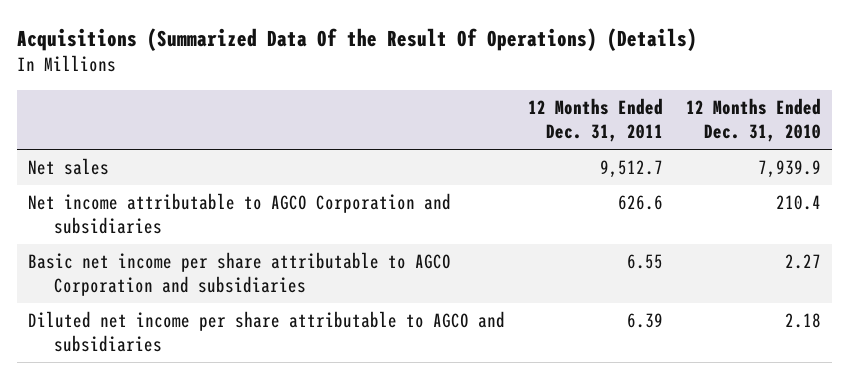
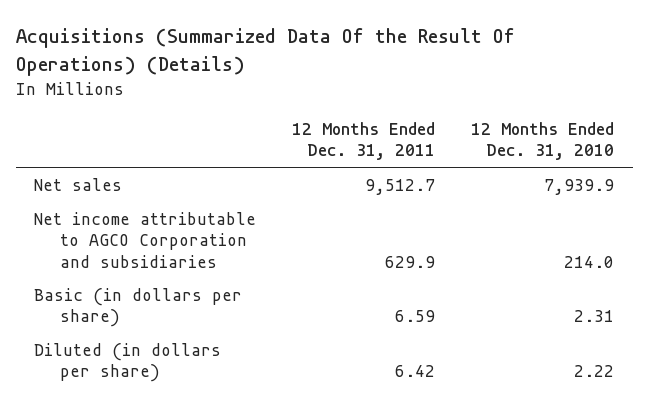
- Net income attributable to AGCO Corporation and subsidiaries | 626.6 | 210.4
- Basic net income per share attributable to AGCO Corporation and subsidiaries | 6.55 | 2.27
- Diluted net income per share attributable to AGCO and subsidiaries | 6.39 | 2.18
+ Net income attributable to AGCO Corporation and subsidiaries | 629.9 | 214.0
+ Basic (in dollars per share) | 6.59 | 2.31
+ Diluted (in dollars per share) | 6.42 | 2.22

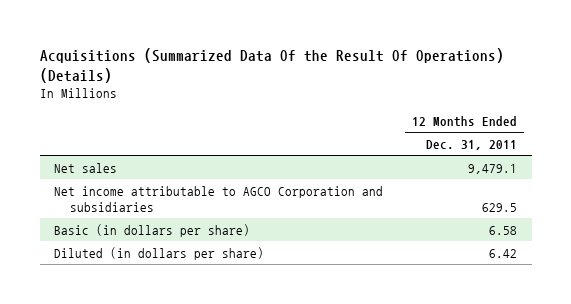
- | 12 Months Ended Dec. 31, 2011 | 12 Months Ended Dec. 31, 2010
+ | 12 Months Ended Dec. 31, 2011
- Net sales | 9,512.7 | 7,939.9
- Net income attributable to AGCO Corporation and subsidiaries | 629.9 | 214.0
- Basic (in dollars per share) | 6.59 | 2.31
+ Net sales | 9,479.1
+ Net income attributable to AGCO Corporation and subsidiaries | 629.5
+ Basic (in dollars per share) | 6.58

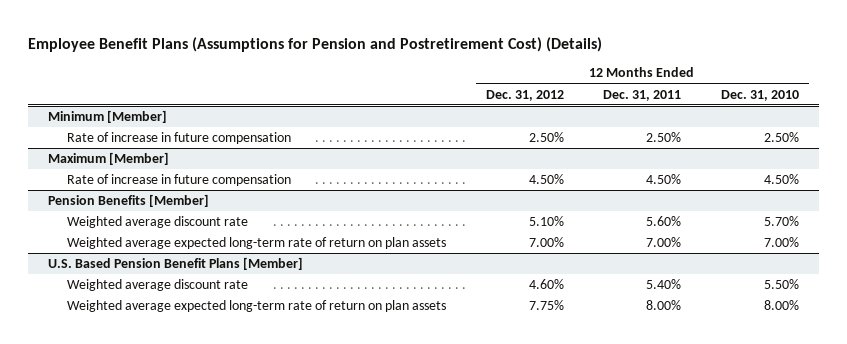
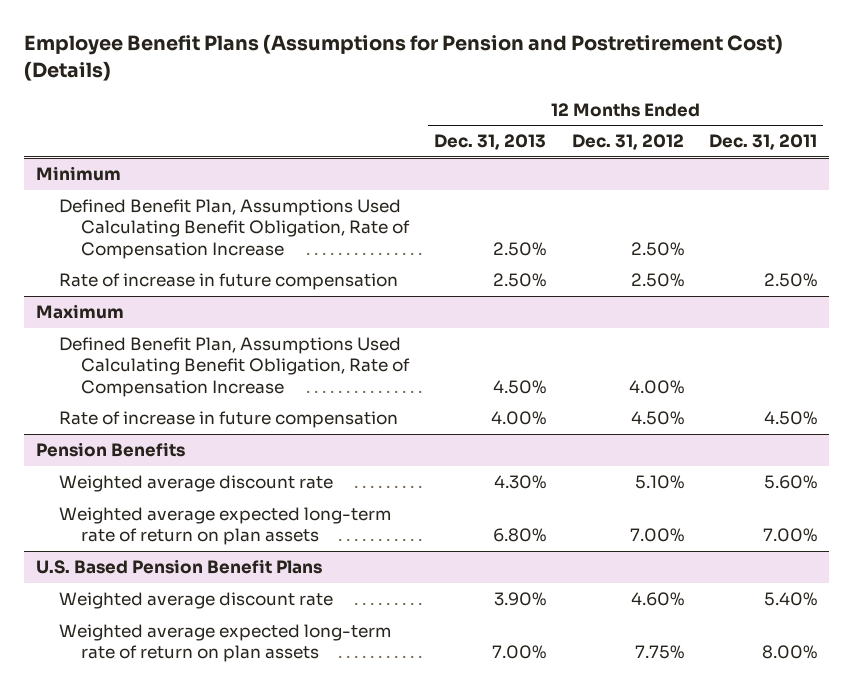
- | 12 Months Ended Dec. 31, 2012 | 12 Months Ended Dec. 31, 2011 | 12 Months Ended Dec. 31, 2010
+ | 12 Months Ended Dec. 31, 2013 | 12 Months Ended Dec. 31, 2012 | 12 Months Ended Dec. 31, 2011
- Minimum [Member]
+ Minimum
+ Defined Benefit Plan, Assumptions Used Calculating Benefit Obligation, Rate of Compensation Increase | 2.50% | 2.50% |
- Maximum [Member]
+ Maximum
+ Defined Benefit Plan, Assumptions Used Calculating Benefit Obligation, Rate of Compensation Increase | 4.50% | 4.00% |
- Pension Benefits [Member]
+ Pension Benefits
- U.S. Based Pension Benefit Plans [Member]
+ U.S. Based Pension Benefit Plans

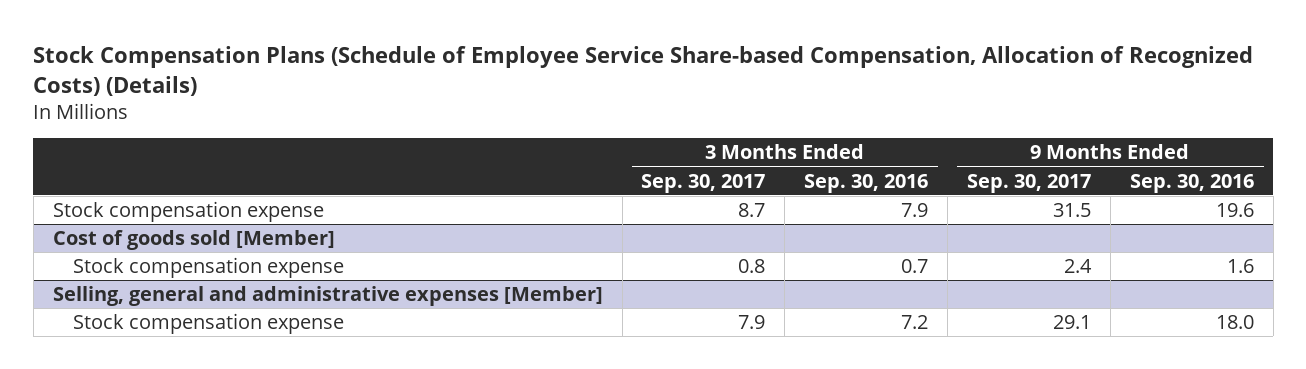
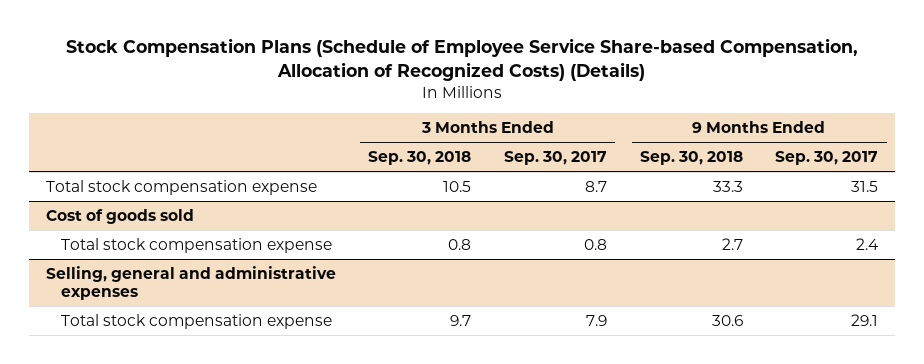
- | 3 Months Ended Sep. 30, 2017 | 3 Months Ended Sep. 30, 2016 | 9 Months Ended Sep. 30, 2017 | 9 Months Ended Sep. 30, 2016
+ | 3 Months Ended Sep. 30, 2018 | 3 Months Ended Sep. 30, 2017 | 9 Months Ended Sep. 30, 2018 | 9 Months Ended Sep. 30, 2017
- Stock compensation expense | 8.7 | 7.9 | 31.5 | 19.6
- Cost of goods sold [Member]
- Stock compensation expense | 0.8 | 0.7 | 2.4 | 1.6
- Selling, general and administrative expenses [Member]
- Stock compensation expense | 7.9 | 7.2 | 29.1 | 18.0
+ Total stock compensation expense | 10.5 | 8.7 | 33.3 | 31.5
+ Cost of goods sold
+ Total stock compensation expense | 0.8 | 0.8 | 2.7 | 2.4
+ Selling, general and administrative expenses
+ Total stock compensation expense | 9.7 | 7.9 | 30.6 | 29.1

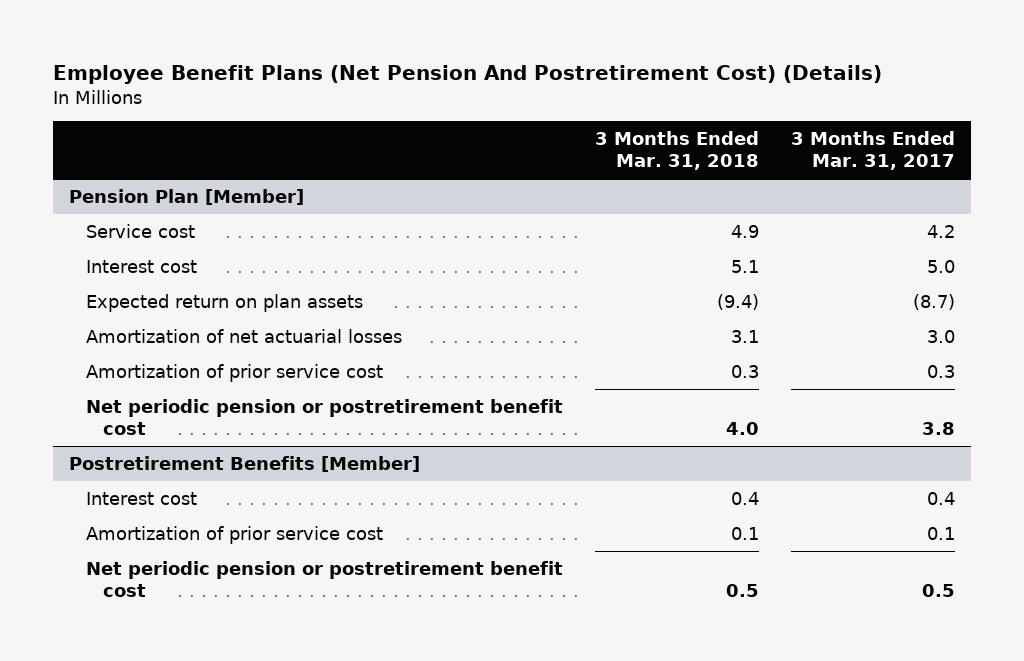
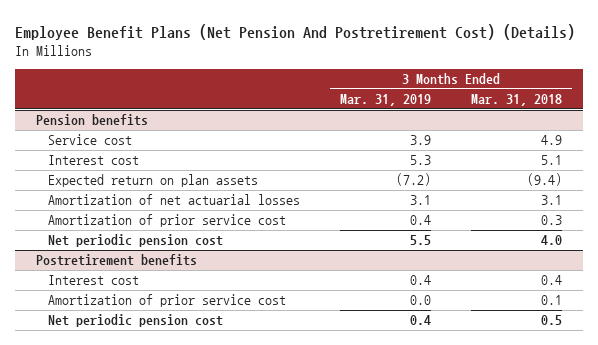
- | 3 Months Ended Mar. 31, 2018 | 3 Months Ended Mar. 31, 2017
+ | 3 Months Ended Mar. 31, 2019 | 3 Months Ended Mar. 31, 2018
- Pension Plan [Member]
+ Pension benefits
- Net periodic pension or postretirement benefit cost | 4.0 | 3.8
- Postretirement Benefits [Member]
+ Net periodic pension cost | 5.5 | 4.0
+ Postretirement benefits
- Net periodic pension or postretirement benefit cost | 0.5 | 0.5
+ Net periodic pension cost | 0.4 | 0.5

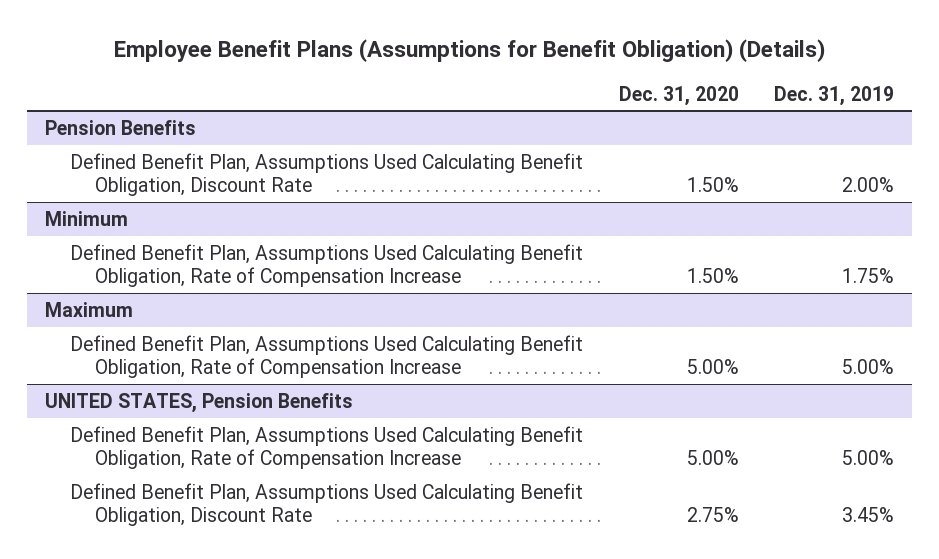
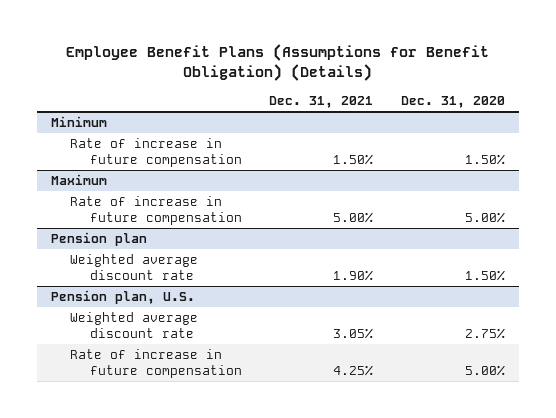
- | Dec. 31, 2020 | Dec. 31, 2019
+ | Dec. 31, 2021 | Dec. 31, 2020
- Pension Benefits
- Defined Benefit Plan, Assumptions Used Calculating Benefit Obligation, Discount Rate | 1.50% | 2.00%
@ Minimum
- Defined Benefit Plan, Assumptions Used Calculating Benefit Obligation, Rate of Compensation Increase | 1.50% | 1.75%
+ Rate of increase in future compensation | 1.50% | 1.50%
@ Maximum
- Defined Benefit Plan, Assumptions Used Calculating Benefit Obligation, Rate of Compensation Increase | 5.00% | 5.00%
- UNITED STATES, Pension Benefits
- Defined Benefit Plan, Assumptions Used Calculating Benefit Obligation, Rate of Compensation Increase | 5.00% | 5.00%
- Defined Benefit Plan, Assumptions Used Calculating Benefit Obligation, Discount Rate | 2.75% | 3.45%
@ Maximum
+ Rate of increase in future compensation | 5.00% | 5.00%
+ Pension plan
+ Weighted average discount rate | 1.90% | 1.50%
+ Pension plan, U.S.
+ Weighted average discount rate | 3.05% | 2.75%
+ Rate of increase in future compensation | 4.25% | 5.00%

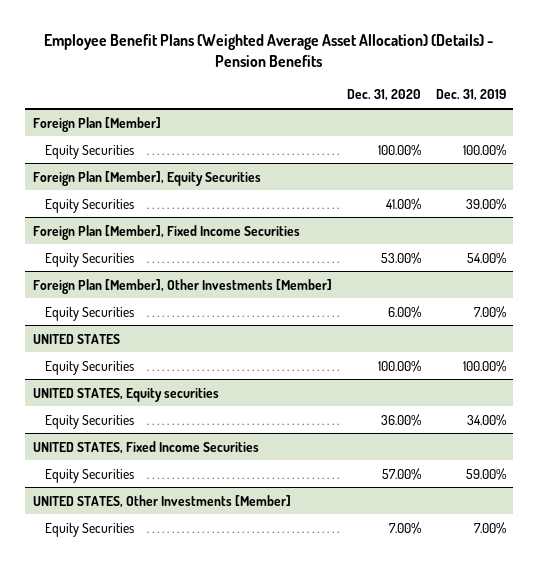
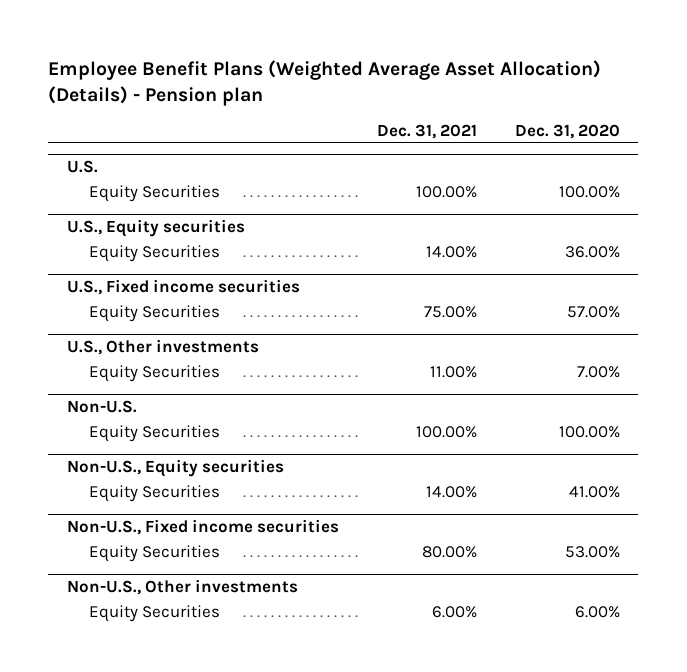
- Employee Benefit Plans (Weighted Average Asset Allocation) (Details) - Pension Benefits
+ Employee Benefit Plans (Weighted Average Asset Allocation) (Details) - Pension plan
- | Dec. 31, 2020 | Dec. 31, 2019
+ | Dec. 31, 2021 | Dec. 31, 2020
- Foreign Plan [Member]
- Equity Securities | 100.00% | 100.00%
- Foreign Plan [Member], Equity Securities
- Equity Securities | 41.00% | 39.00%
- Foreign Plan [Member], Fixed Income Securities
- Equity Securities | 53.00% | 54.00%
- Foreign Plan [Member], Other Investments [Member]
- Equity Securities | 6.00% | 7.00%
- UNITED STATES
+ U.S.
- UNITED STATES, Equity securities
+ U.S., Equity securities
- UNITED STATES, Fixed Income Securities
+ U.S., Fixed income securities
- UNITED STATES, Other Investments [Member]
+ U.S., Other investments
+ Non-U.S.
+ Equity Securities | 100.00% | 100.00%
+ Non-U.S., Equity securities
+ Equity Securities | 14.00% | 41.00%
+ Non-U.S., Fixed income securities
+ Equity Securities | 80.00% | 53.00%
+ Non-U.S., Other investments
+ Equity Securities | 6.00% | 6.00%

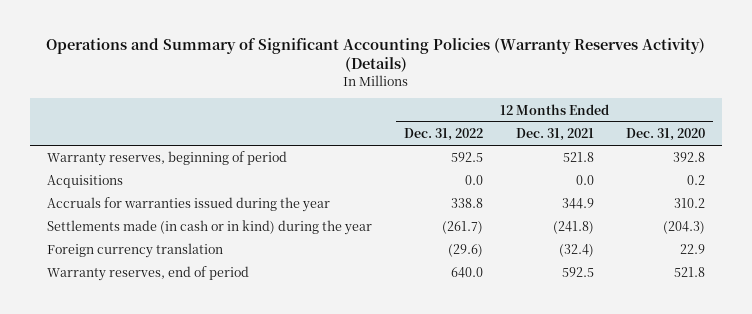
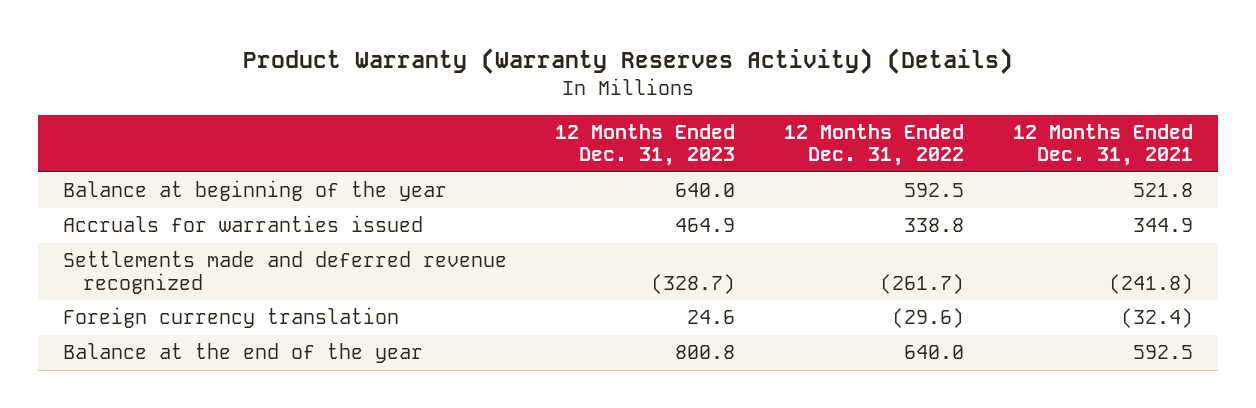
- Operations and Summary of Significant Accounting Policies (Warranty Reserves Activity) (Details)
+ Product Warranty (Warranty Reserves Activity) (Details)
- | 12 Months Ended Dec. 31, 2022 | 12 Months Ended Dec. 31, 2021 | 12 Months Ended Dec. 31, 2020
+ | 12 Months Ended Dec. 31, 2023 | 12 Months Ended Dec. 31, 2022 | 12 Months Ended Dec. 31, 2021
- Warranty reserves, beginning of period | 592.5 | 521.8 | 392.8
- Acquisitions | 0.0 | 0.0 | 0.2
- Accruals for warranties issued during the year | 338.8 | 344.9 | 310.2
- Settlements made (in cash or in kind) during the year | (261.7) | (241.8) | (204.3)
+ Balance at beginning of the year | 640.0 | 592.5 | 521.8
+ Accruals for warranties issued | 464.9 | 338.8 | 344.9
+ Settlements made and deferred revenue recognized | (328.7) | (261.7) | (241.8)
- Warranty reserves, end of period | 640.0 | 592.5 | 521.8
+ Balance at the end of the year | 800.8 | 640.0 | 592.5

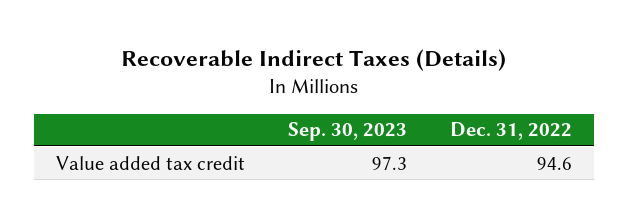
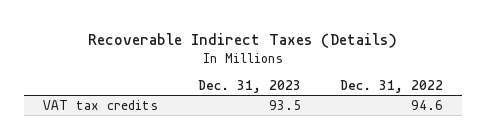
- | Sep. 30, 2023 | Dec. 31, 2022
+ | Dec. 31, 2023 | Dec. 31, 2022
- Value added tax credit | 97.3 | 94.6
+ VAT tax credits | 93.5 | 94.6

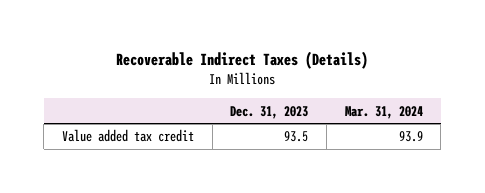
- | Dec. 31, 2023 | Dec. 31, 2022
+ | Dec. 31, 2023 | Mar. 31, 2024
- VAT tax credits | 93.5 | 94.6
+ Value added tax credit | 93.5 | 93.9

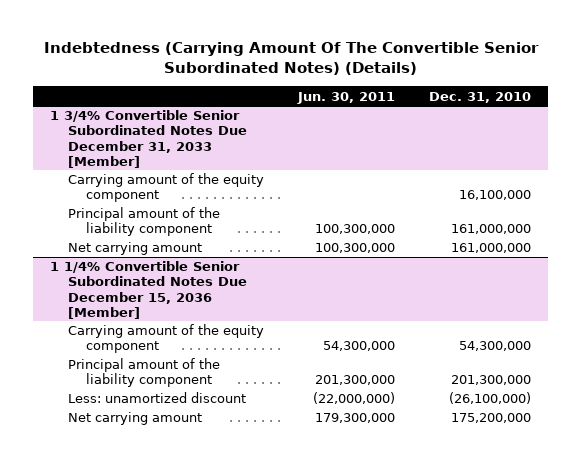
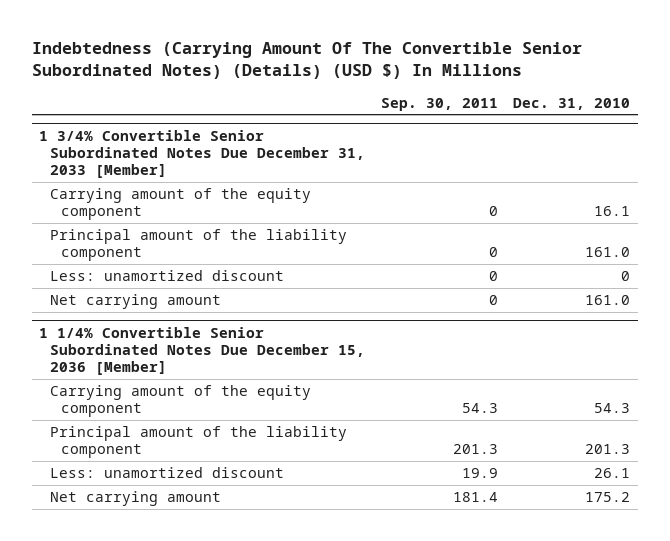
- Indebtedness (Carrying Amount Of The Convertible Senior Subordinated Notes) (Details)
+ Indebtedness (Carrying Amount Of The Convertible Senior Subordinated Notes) (Details) (USD $) In Millions
- | Jun. 30, 2011 | Dec. 31, 2010
+ | Sep. 30, 2011 | Dec. 31, 2010
@ 1 3/4% Convertible Senior Subordinated Notes Due December 31, 2033 [Member]
- Carrying amount of the equity component | | 16,100,000
- Principal amount of the liability component | 100,300,000 | 161,000,000
- Net carrying amount | 100,300,000 | 161,000,000
+ Carrying amount of the equity component | 0 | 16.1
+ Principal amount of the liability component | 0 | 161.0
+ Less: unamortized discount | 0 | 0
+ Net carrying amount | 0 | 161.0
@ 1 1/4% Convertible Senior Subordinated Notes Due December 15, 2036 [Member]
- Carrying amount of the equity component | 54,300,000 | 54,300,000
- Principal amount of the liability component | 201,300,000 | 201,300,000
- Less: unamortized discount | (22,000,000) | (26,100,000)
- Net carrying amount | 179,300,000 | 175,200,000
+ Carrying amount of the equity component | 54.3 | 54.3
+ Principal amount of the liability component | 201.3 | 201.3
+ Less: unamortized discount | 19.9 | 26.1
+ Net carrying amount | 181.4 | 175.2

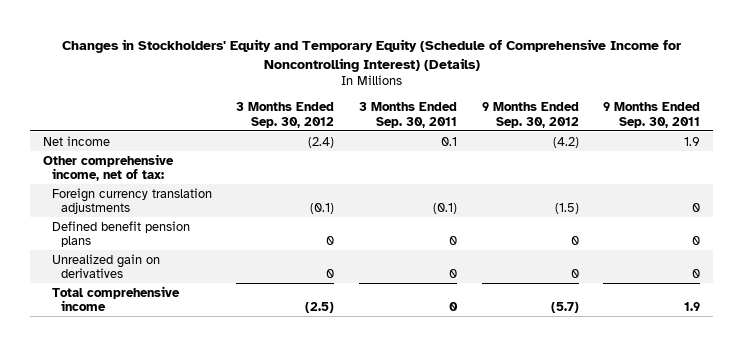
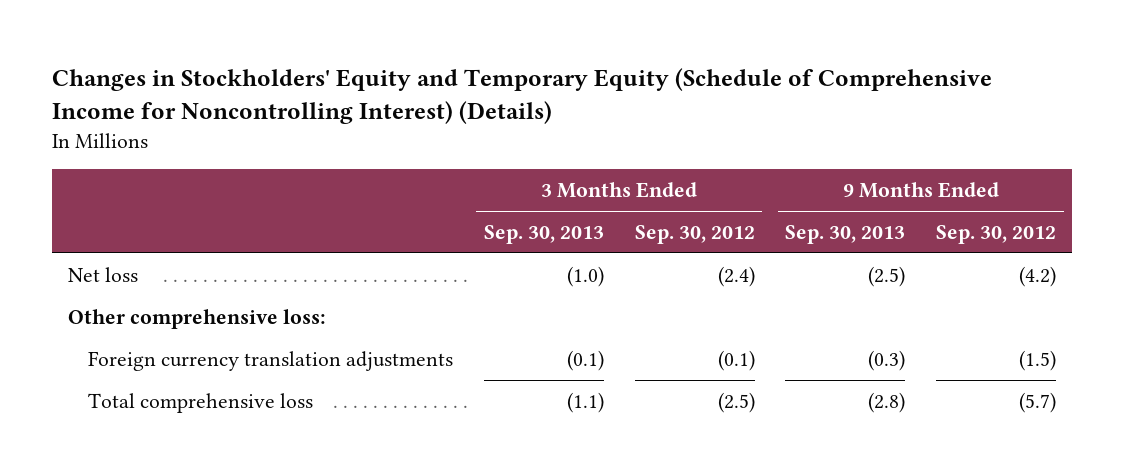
- | 3 Months Ended Sep. 30, 2012 | 3 Months Ended Sep. 30, 2011 | 9 Months Ended Sep. 30, 2012 | 9 Months Ended Sep. 30, 2011
+ | 3 Months Ended Sep. 30, 2013 | 3 Months Ended Sep. 30, 2012 | 9 Months Ended Sep. 30, 2013 | 9 Months Ended Sep. 30, 2012
- Net income | (2.4) | 0.1 | (4.2) | 1.9
- Other comprehensive income, net of tax:
+ Net loss | (1.0) | (2.4) | (2.5) | (4.2)
+ Other comprehensive loss:
- Defined benefit pension plans | 0 | 0 | 0 | 0
- Unrealized gain on derivatives | 0 | 0 | 0 | 0
- Total comprehensive income | (2.5) | 0 | (5.7) | 1.9
+ Total comprehensive loss | (1.1) | (2.5) | (2.8) | (5.7)

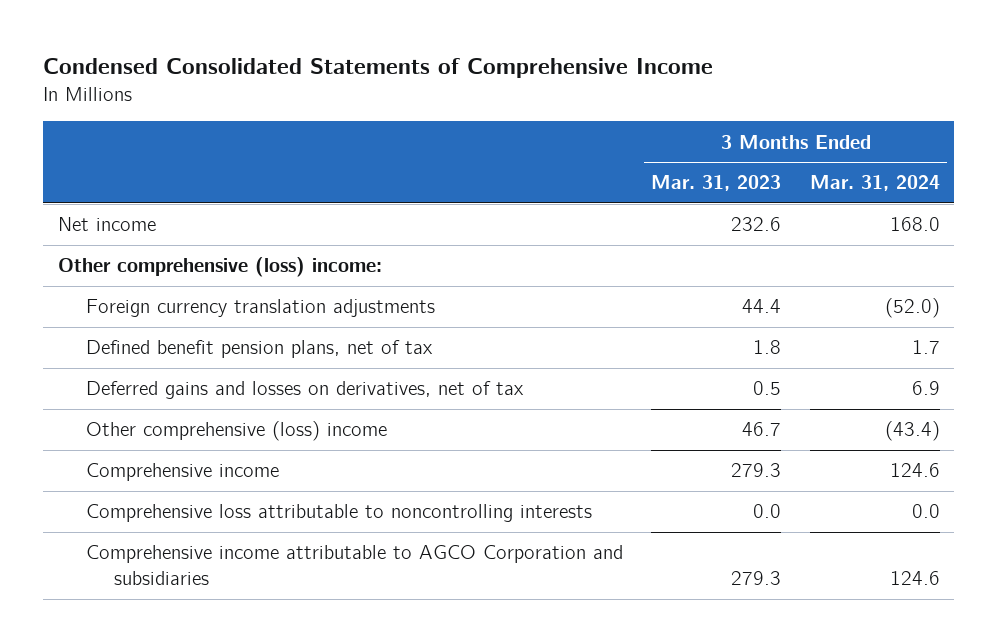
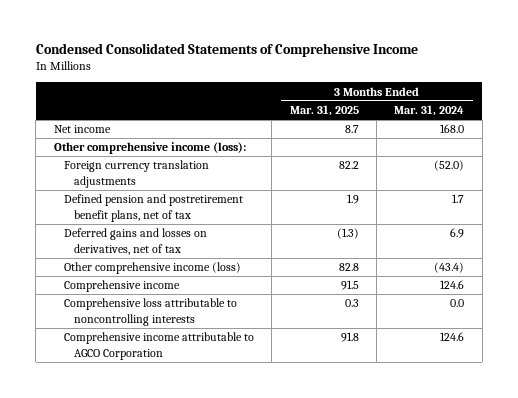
- | 3 Months Ended Mar. 31, 2023 | 3 Months Ended Mar. 31, 2024
+ | 3 Months Ended Mar. 31, 2025 | 3 Months Ended Mar. 31, 2024
- Other comprehensive (loss) income:
+ Other comprehensive income (loss):
- Defined benefit pension plans, net of tax | 1.8 | 1.7
+ Defined pension and postretirement benefit plans, net of tax | 1.9 | 1.7
- Other comprehensive (loss) income | 46.7 | (43.4)
+ Other comprehensive income (loss) | 82.8 | (43.4)
- Comprehensive income attributable to AGCO Corporation and subsidiaries | 279.3 | 124.6
+ Comprehensive income attributable to AGCO Corporation | 91.8 | 124.6

